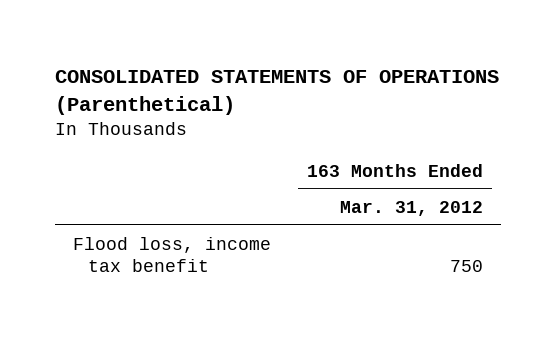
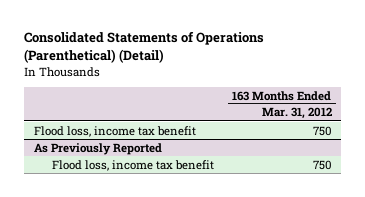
- CONSOLIDATED STATEMENTS OF OPERATIONS (Parenthetical)
+ Consolidated Statements of Operations (Parenthetical) (Detail)
+ As Previously Reported
+ Flood loss, income tax benefit | 750

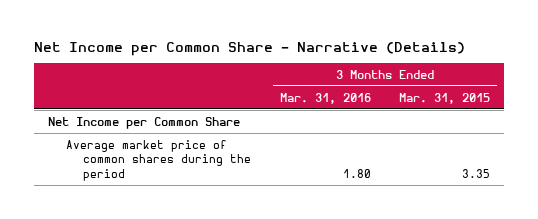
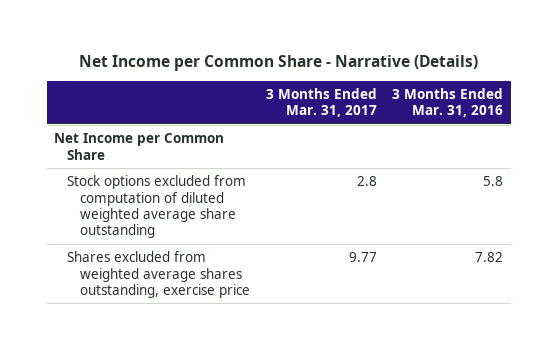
- | 3 Months Ended Mar. 31, 2016 | 3 Months Ended Mar. 31, 2015
+ | 3 Months Ended Mar. 31, 2017 | 3 Months Ended Mar. 31, 2016
- Average market price of common shares during the period | 1.80 | 3.35
+ Stock options excluded from computation of diluted weighted average share outstanding | 2.8 | 5.8
+ Shares excluded from weighted average shares outstanding, exercise price | 9.77 | 7.82

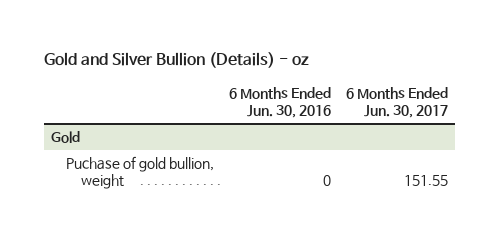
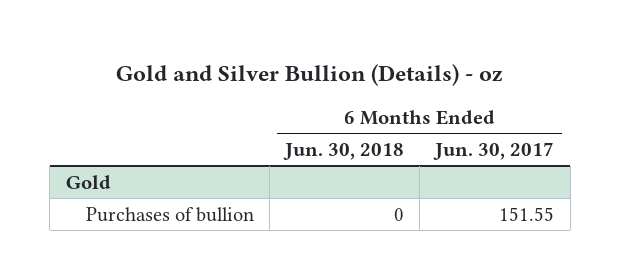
- | 6 Months Ended Jun. 30, 2016 | 6 Months Ended Jun. 30, 2017
+ | 6 Months Ended Jun. 30, 2018 | 6 Months Ended Jun. 30, 2017
@ Gold
- Puchase of gold bullion, weight | 0 | 151.55
+ Purchases of bullion | 0 | 151.55

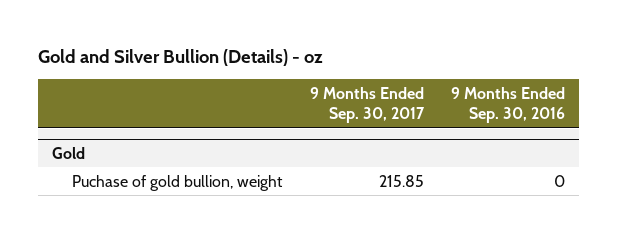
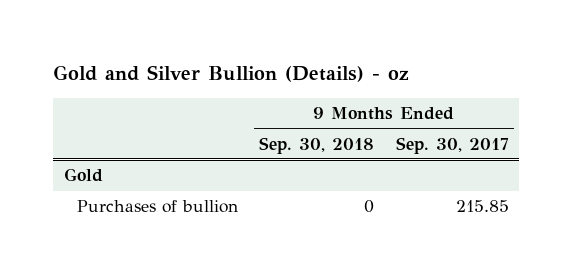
- | 9 Months Ended Sep. 30, 2017 | 9 Months Ended Sep. 30, 2016
+ | 9 Months Ended Sep. 30, 2018 | 9 Months Ended Sep. 30, 2017
@ Gold
- Puchase of gold bullion, weight | 215.85 | 0
+ Purchases of bullion | 0 | 215.85

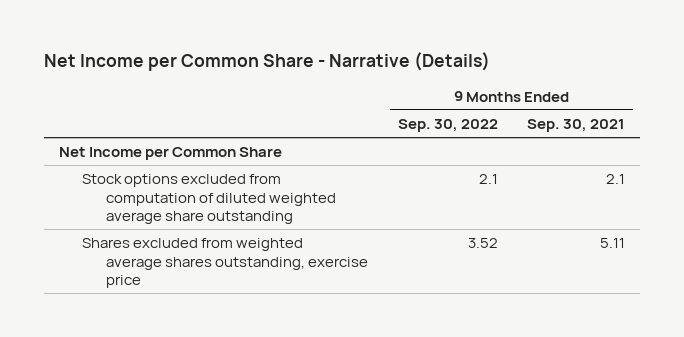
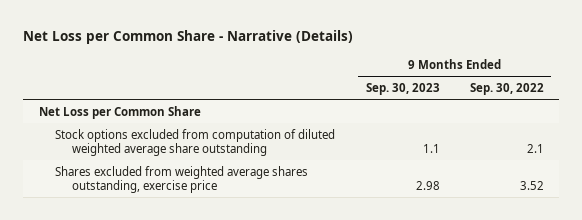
- Net Income per Common Share - Narrative (Details)
+ Net Loss per Common Share - Narrative (Details)
- | 9 Months Ended Sep. 30, 2022 | 9 Months Ended Sep. 30, 2021
+ | 9 Months Ended Sep. 30, 2023 | 9 Months Ended Sep. 30, 2022
- Net Income per Common Share
+ Net Loss per Common Share

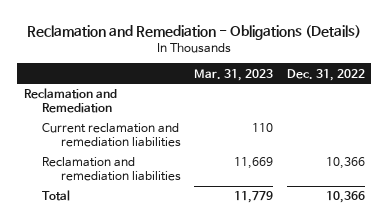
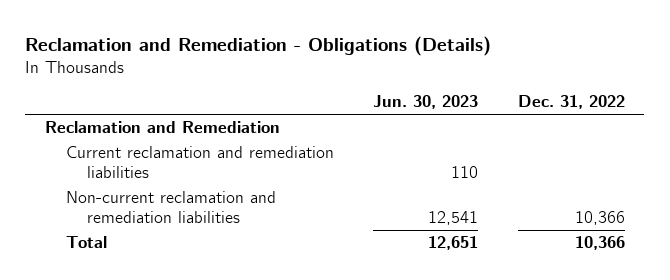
- | Mar. 31, 2023 | Dec. 31, 2022
+ | Jun. 30, 2023 | Dec. 31, 2022
- Reclamation and remediation liabilities | 11,669 | 10,366
+ Non-current reclamation and remediation liabilities | 12,541 | 10,366

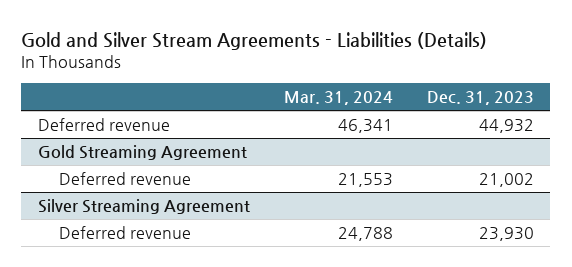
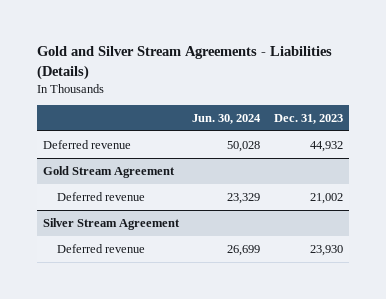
- | Mar. 31, 2024 | Dec. 31, 2023
+ | Jun. 30, 2024 | Dec. 31, 2023
- Gold Streaming Agreement
+ Gold Stream Agreement
- Silver Streaming Agreement
+ Silver Stream Agreement

